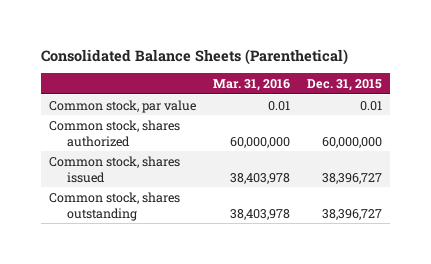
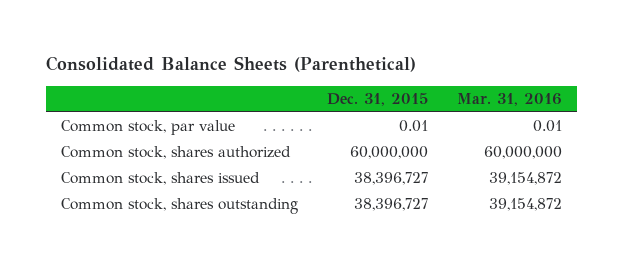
- | Mar. 31, 2016 | Dec. 31, 2015
+ | Dec. 31, 2015 | Mar. 31, 2016
- Common stock, shares issued | 38,403,978 | 38,396,727
- Common stock, shares outstanding | 38,403,978 | 38,396,727
+ Common stock, shares issued | 38,396,727 | 39,154,872
+ Common stock, shares outstanding | 38,396,727 | 39,154,872

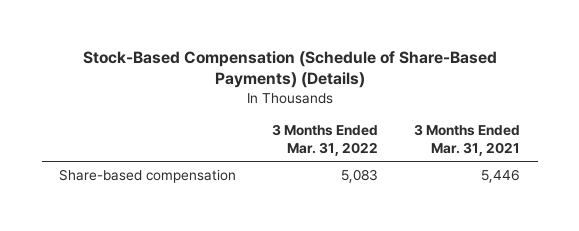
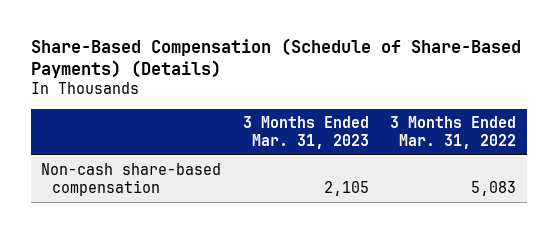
- Stock-Based Compensation (Schedule of Share-Based Payments) (Details)
+ Share-Based Compensation (Schedule of Share-Based Payments) (Details)
- | 3 Months Ended Mar. 31, 2022 | 3 Months Ended Mar. 31, 2021
+ | 3 Months Ended Mar. 31, 2023 | 3 Months Ended Mar. 31, 2022
- Share-based compensation | 5,083 | 5,446
+ Non-cash share-based compensation | 2,105 | 5,083

